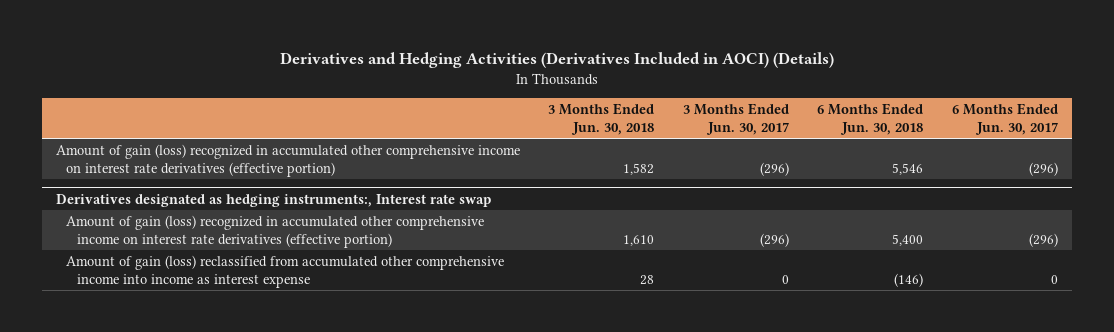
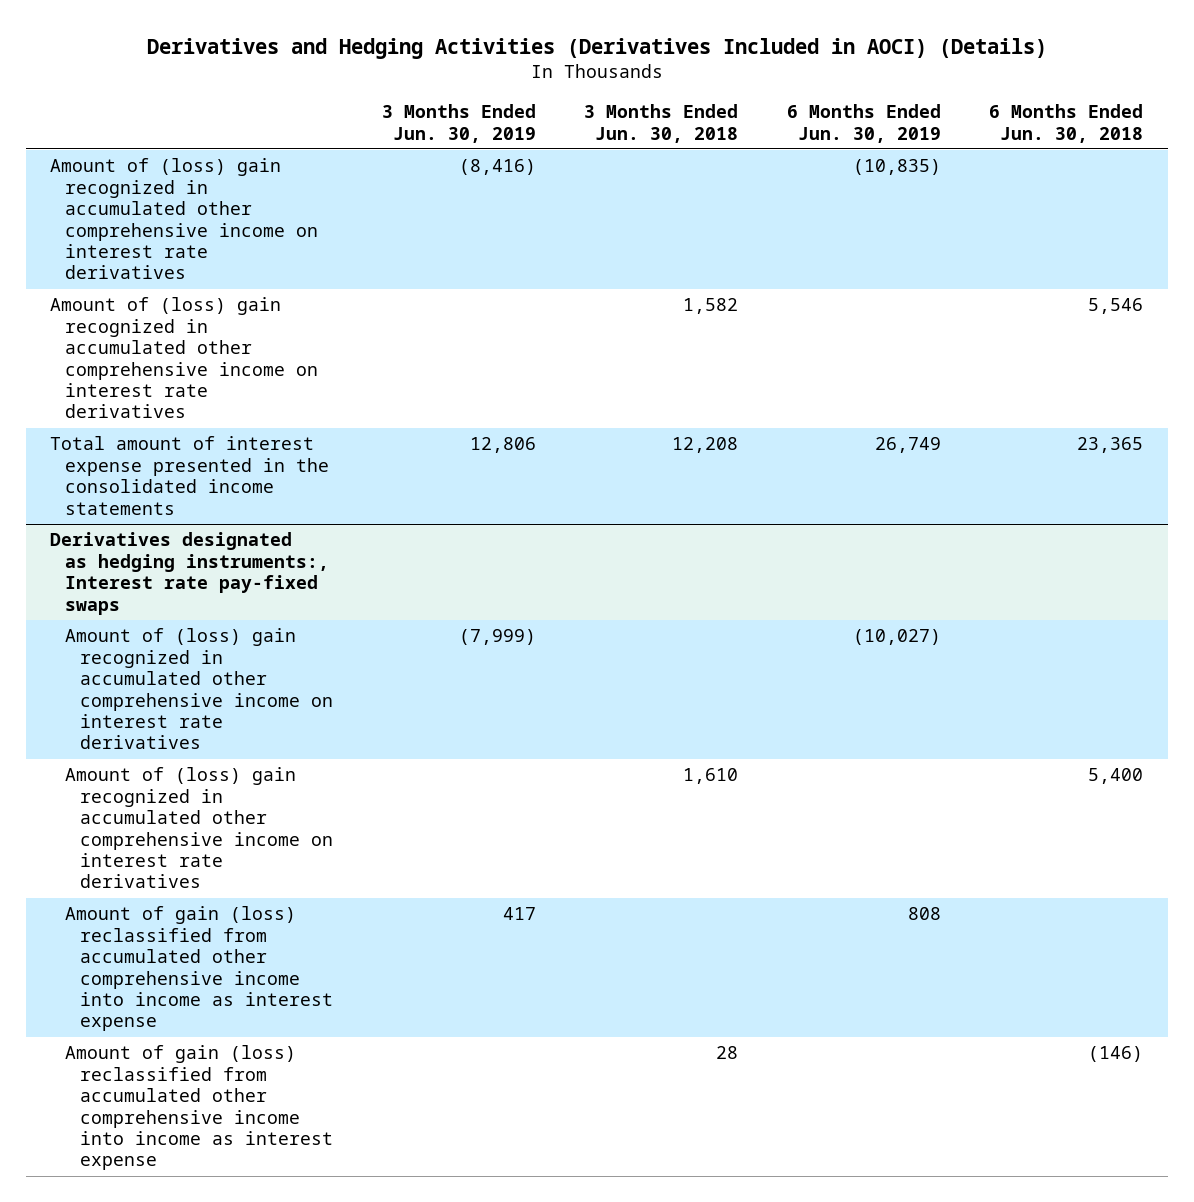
- | 3 Months Ended Jun. 30, 2018 | 3 Months Ended Jun. 30, 2017 | 6 Months Ended Jun. 30, 2018 | 6 Months Ended Jun. 30, 2017
+ | 3 Months Ended Jun. 30, 2019 | 3 Months Ended Jun. 30, 2018 | 6 Months Ended Jun. 30, 2019 | 6 Months Ended Jun. 30, 2018
- Amount of gain (loss) recognized in accumulated other comprehensive income on interest rate derivatives (effective portion) | 1,582 | (296) | 5,546 | (296)
- Derivatives designated as hedging instruments:, Interest rate swap
- Amount of gain (loss) recognized in accumulated other comprehensive income on interest rate derivatives (effective portion) | 1,610 | (296) | 5,400 | (296)
+ Amount of (loss) gain recognized in accumulated other comprehensive income on interest rate derivatives | (8,416) | | (10,835) |
+ Amount of (loss) gain recognized in accumulated other comprehensive income on interest rate derivatives | | 1,582 | | 5,546
+ Total amount of interest expense presented in the consolidated income statements | 12,806 | 12,208 | 26,749 | 23,365
+ Derivatives designated as hedging instruments:, Interest rate pay-fixed swaps
+ Amount of (loss) gain recognized in accumulated other comprehensive income on interest rate derivatives | (7,999) | | (10,027) |
+ Amount of (loss) gain recognized in accumulated other comprehensive income on interest rate derivatives | | 1,610 | | 5,400
+ Amount of gain (loss) reclassified from accumulated other comprehensive income into income as interest expense | 417 | | 808 |

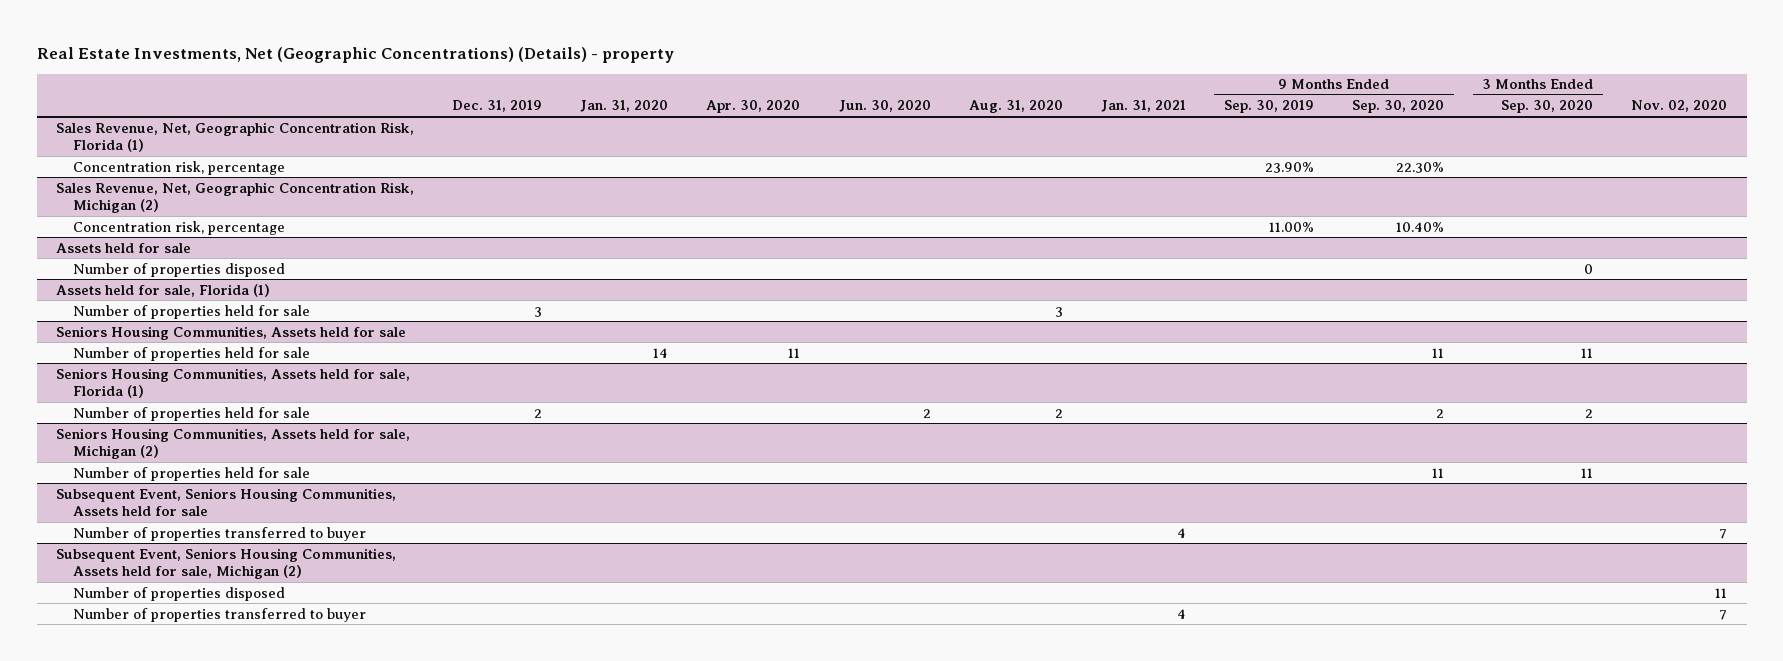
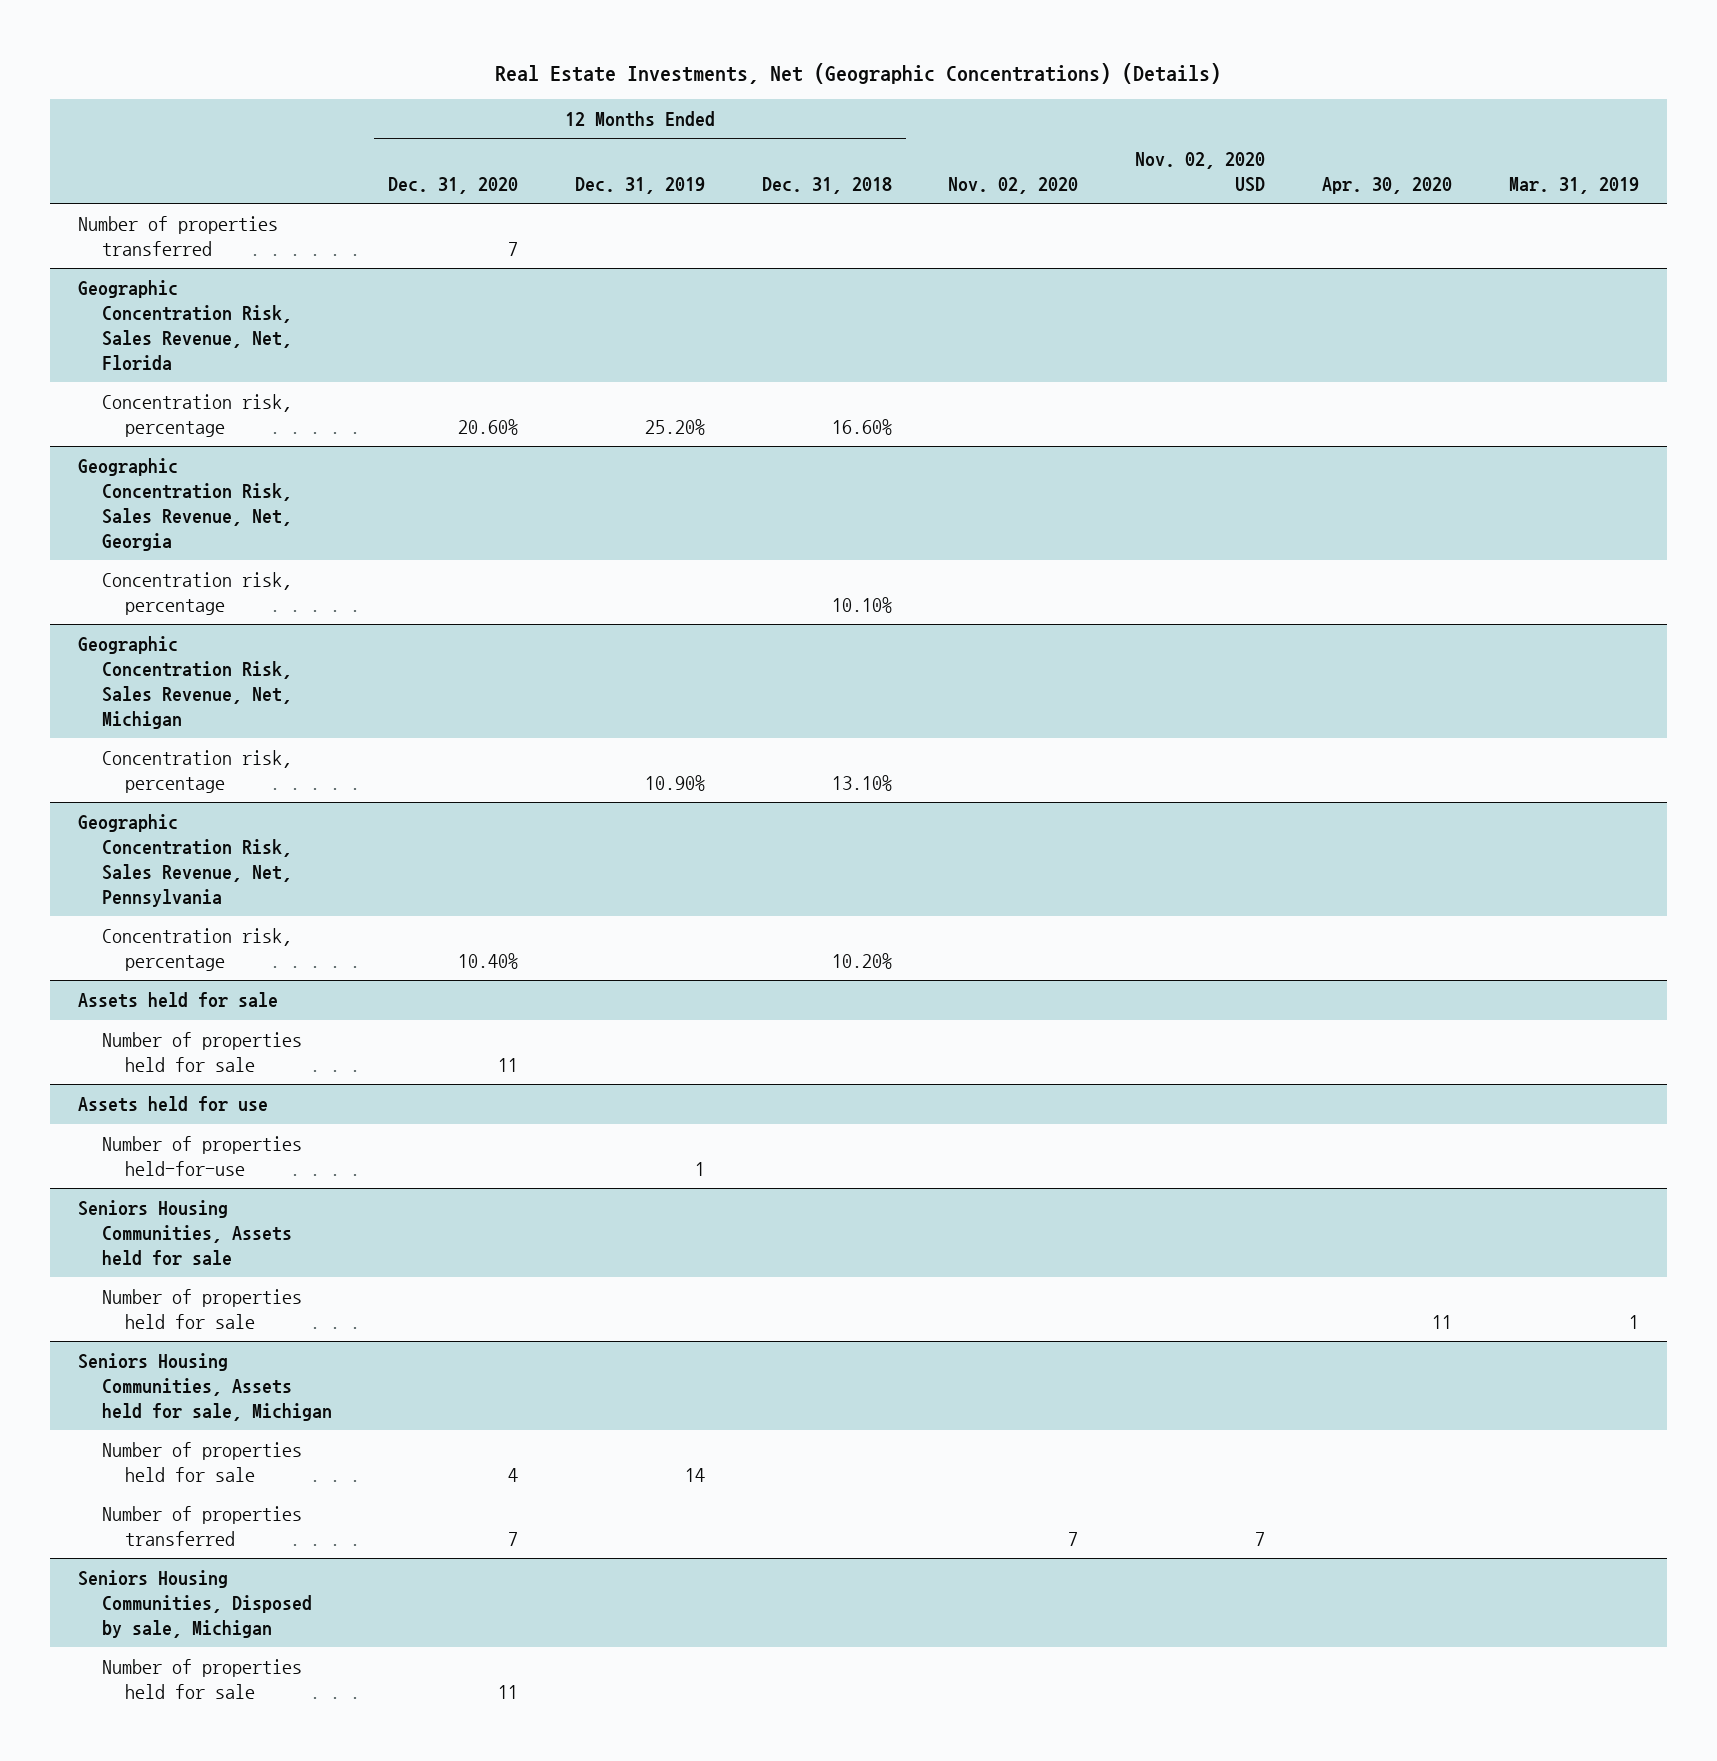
- Real Estate Investments, Net (Geographic Concentrations) (Details) - property
+ Real Estate Investments, Net (Geographic Concentrations) (Details)
- | Dec. 31, 2019 | Jan. 31, 2020 | Apr. 30, 2020 | Jun. 30, 2020 | Aug. 31, 2020 | Jan. 31, 2021 | 9 Months Ended Sep. 30, 2019 | 9 Months Ended Sep. 30, 2020 | 3 Months Ended Sep. 30, 2020 | Nov. 02, 2020
+ | 12 Months Ended Dec. 31, 2020 | 12 Months Ended Dec. 31, 2019 | 12 Months Ended Dec. 31, 2018 | Nov. 02, 2020 | Nov. 02, 2020 USD | Apr. 30, 2020 | Mar. 31, 2019
- Sales Revenue, Net, Geographic Concentration Risk, Florida (1)
+ Number of properties transferred | 7 | | | | | |
+ Geographic Concentration Risk, Sales Revenue, Net, Florida
- Sales Revenue, Net, Geographic Concentration Risk, Michigan (2)
+ Geographic Concentration Risk, Sales Revenue, Net, Georgia
+ Concentration risk, percentage | | | 10.10% | | | |
+ Geographic Concentration Risk, Sales Revenue, Net, Michigan
+ Geographic Concentration Risk, Sales Revenue, Net, Pennsylvania
+ Concentration risk, percentage | 10.40% | | 10.20% | | | |
@ Assets held for sale
- Number of properties disposed | | | | | | | | | 0 |
- Assets held for sale, Florida (1)
- Number of properties held for sale | 3 | | | | 3 | | | | |
@ Assets held for sale
+ Number of properties held for sale | 11 | | | | | |
+ Assets held for use
+ Number of properties held-for-use | | 1 | | | | |
- Seniors Housing Communities, Assets held for sale, Florida (1)
- Number of properties held for sale | 2 | | | 2 | 2 | | | 2 | 2 |
- Seniors Housing Communities, Assets held for sale, Michigan (2)
+ Seniors Housing Communities, Assets held for sale, Michigan
- Subsequent Event, Seniors Housing Communities, Assets held for sale
- Number of properties transferred to buyer | | | | | | 4 | | | | 7
- Subsequent Event, Seniors Housing Communities, Assets held for sale, Michigan (2)
- Number of properties disposed | | | | | | | | | | 11
- Number of properties transferred to buyer | | | | | | 4 | | | | 7
+ Number of properties transferred | 7 | | | 7 | 7 | |
+ Seniors Housing Communities, Disposed by sale, Michigan
+ Number of properties held for sale | 11 | | | | | |

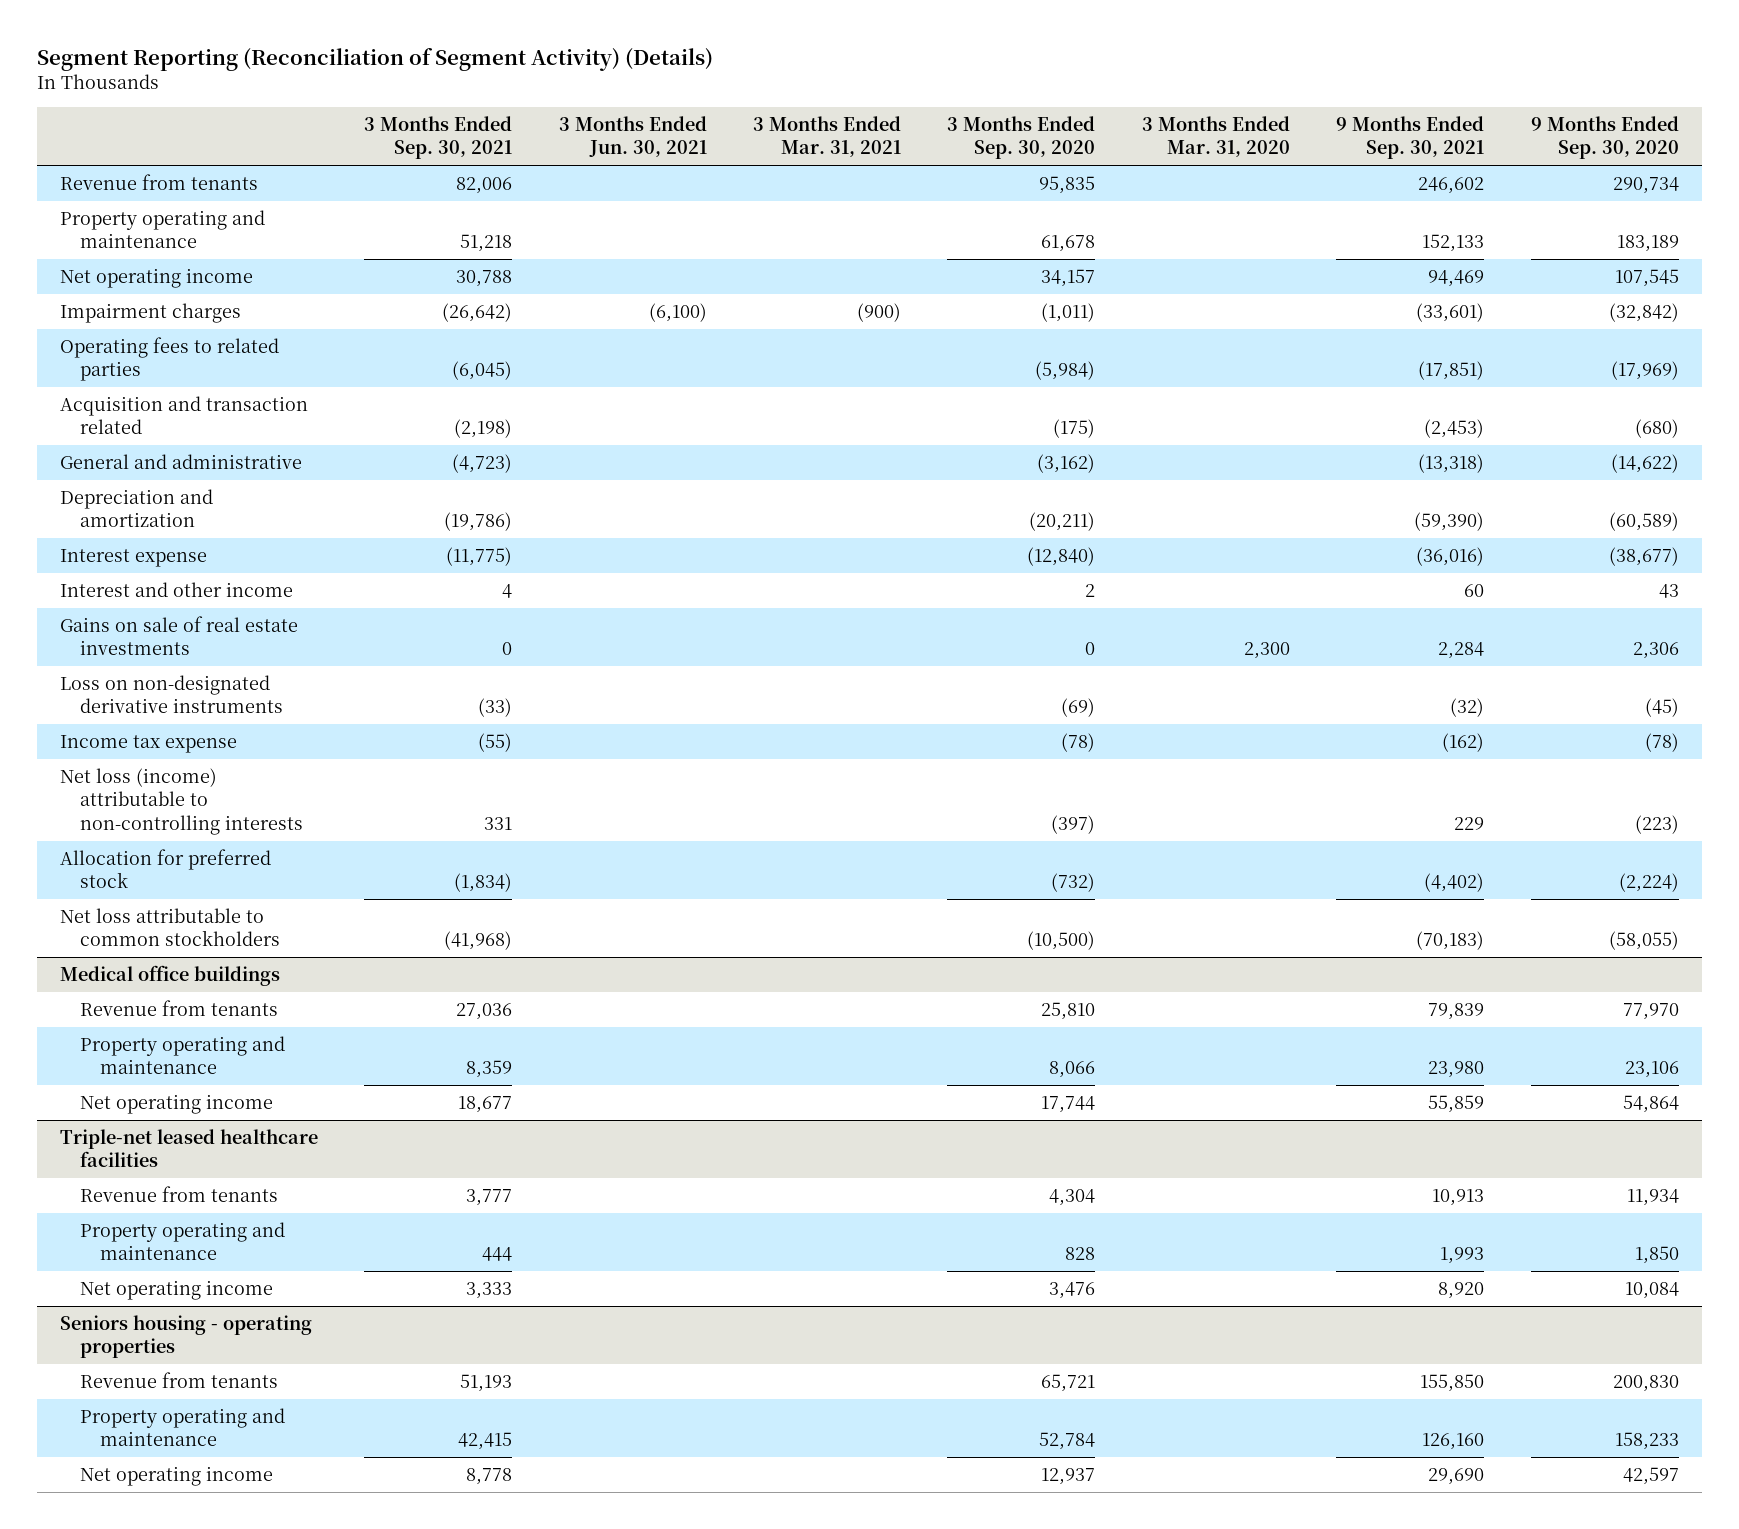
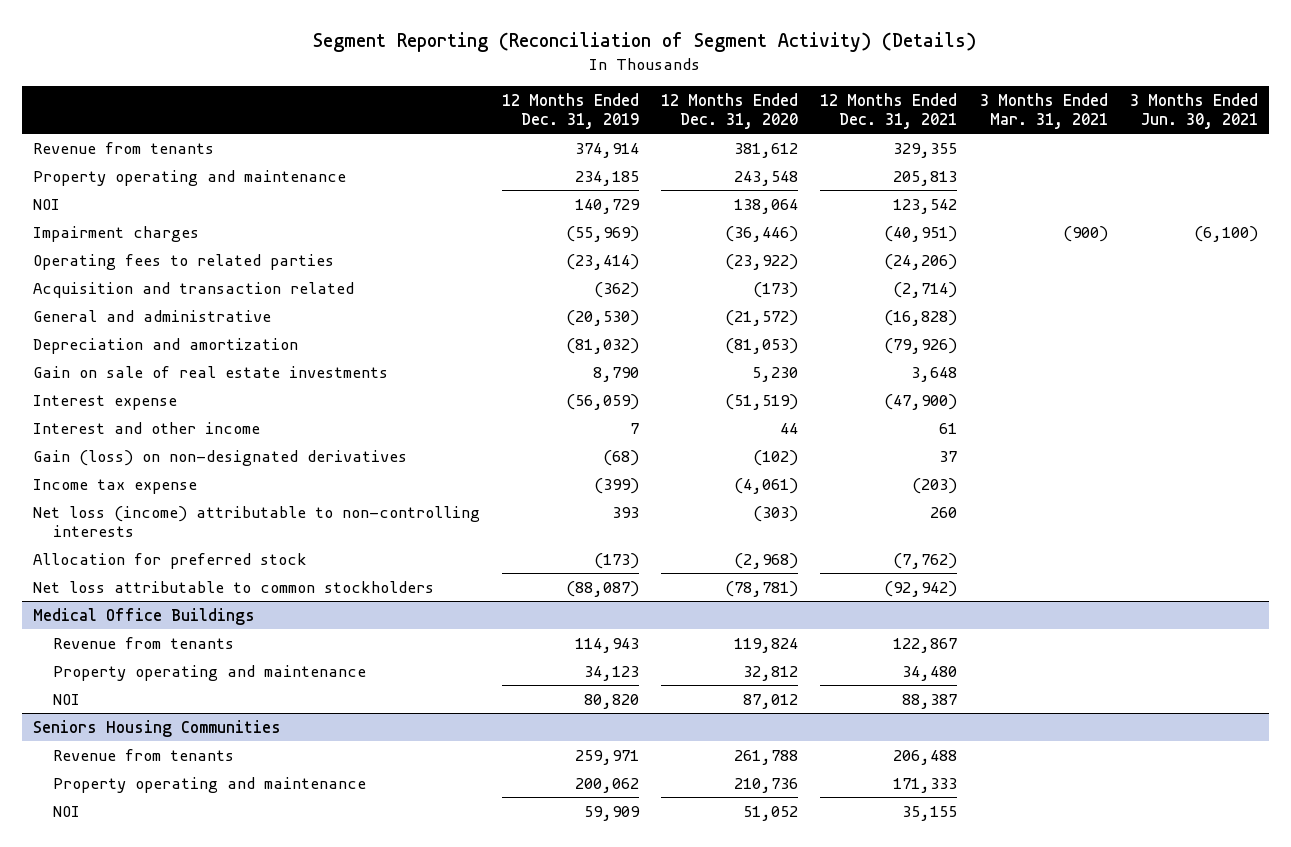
- | 3 Months Ended Sep. 30, 2021 | 3 Months Ended Jun. 30, 2021 | 3 Months Ended Mar. 31, 2021 | 3 Months Ended Sep. 30, 2020 | 3 Months Ended Mar. 31, 2020 | 9 Months Ended Sep. 30, 2021 | 9 Months Ended Sep. 30, 2020
+ | 12 Months Ended Dec. 31, 2019 | 12 Months Ended Dec. 31, 2020 | 12 Months Ended Dec. 31, 2021 | 3 Months Ended Mar. 31, 2021 | 3 Months Ended Jun. 30, 2021
- Net operating income | 30,788 | | | 34,157 | | 94,469 | 107,545
+ NOI | 140,729 | 138,064 | 123,542 | |
+ Gain on sale of real estate investments | 8,790 | 5,230 | 3,648 | |
- Gains on sale of real estate investments | 0 | | | 0 | 2,300 | 2,284 | 2,306
- Loss on non-designated derivative instruments | (33) | | | (69) | | (32) | (45)
+ Gain (loss) on non-designated derivatives | (68) | (102) | 37 | |
- Medical office buildings
+ Medical Office Buildings
- Net operating income | 18,677 | | | 17,744 | | 55,859 | 54,864
- Triple-net leased healthcare facilities
- Revenue from tenants | 3,777 | | | 4,304 | | 10,913 | 11,934
- Property operating and maintenance | 444 | | | 828 | | 1,993 | 1,850
- Net operating income | 3,333 | | | 3,476 | | 8,920 | 10,084
- Seniors housing - operating properties
+ NOI | 80,820 | 87,012 | 88,387 | |
+ Seniors Housing Communities
- Net operating income | 8,778 | | | 12,937 | | 29,690 | 42,597
+ NOI | 59,909 | 51,052 | 35,155 | |

